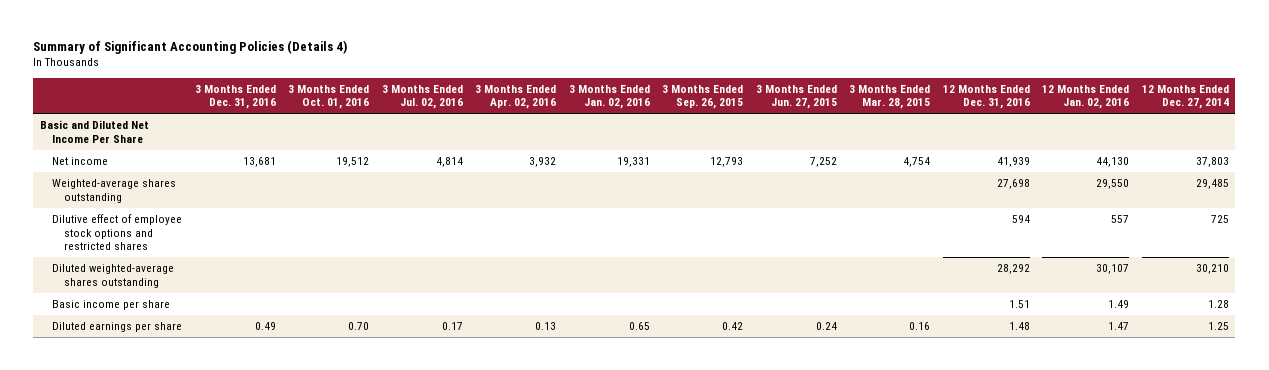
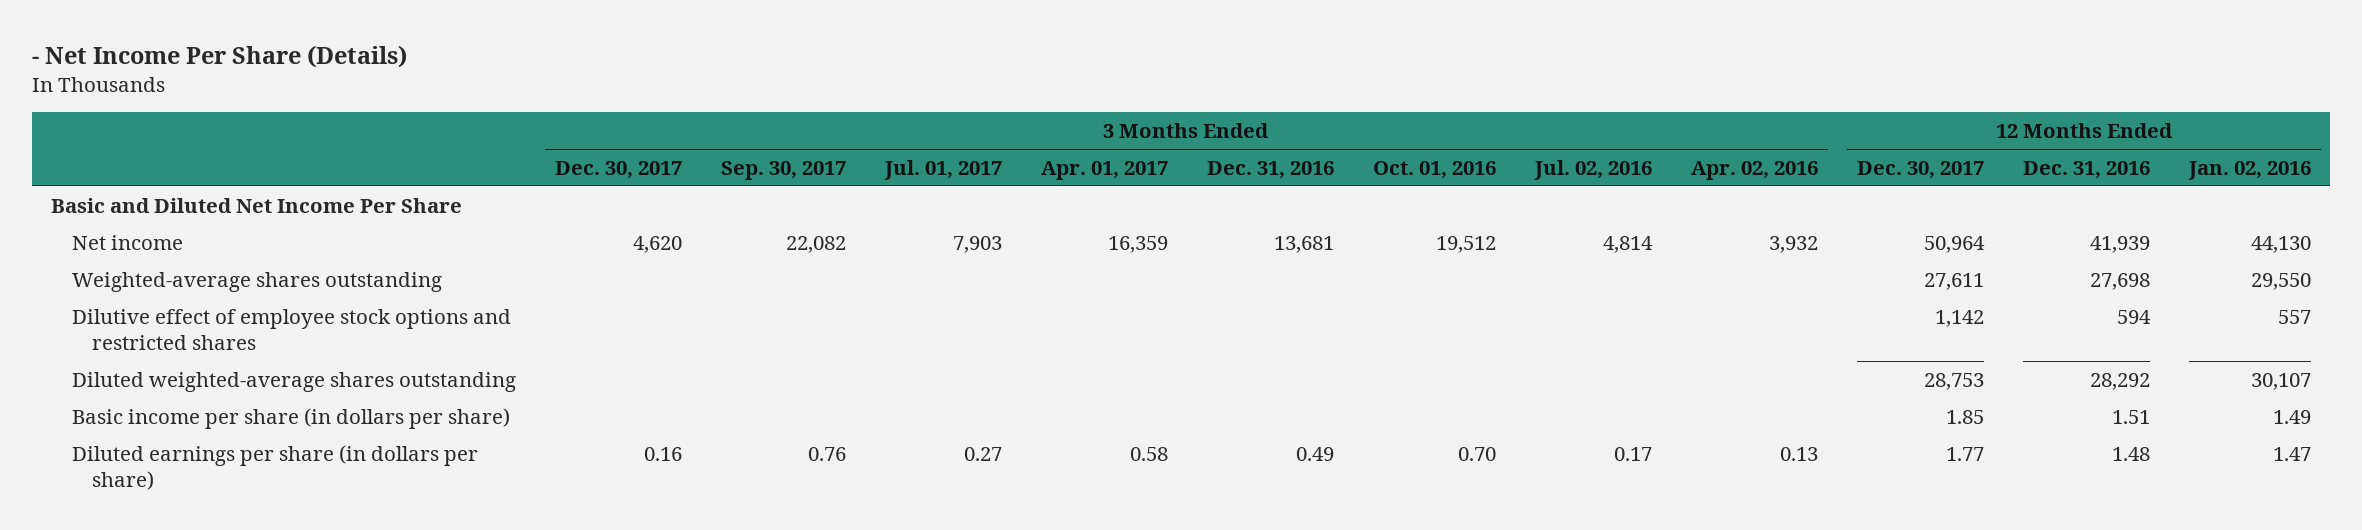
- Summary of Significant Accounting Policies (Details 4)
+ - Net Income Per Share (Details)
- | 3 Months Ended Dec. 31, 2016 | 3 Months Ended Oct. 01, 2016 | 3 Months Ended Jul. 02, 2016 | 3 Months Ended Apr. 02, 2016 | 3 Months Ended Jan. 02, 2016 | 3 Months Ended Sep. 26, 2015 | 3 Months Ended Jun. 27, 2015 | 3 Months Ended Mar. 28, 2015 | 12 Months Ended Dec. 31, 2016 | 12 Months Ended Jan. 02, 2016 | 12 Months Ended Dec. 27, 2014
+ | 3 Months Ended Dec. 30, 2017 | 3 Months Ended Sep. 30, 2017 | 3 Months Ended Jul. 01, 2017 | 3 Months Ended Apr. 01, 2017 | 3 Months Ended Dec. 31, 2016 | 3 Months Ended Oct. 01, 2016 | 3 Months Ended Jul. 02, 2016 | 3 Months Ended Apr. 02, 2016 | 12 Months Ended Dec. 30, 2017 | 12 Months Ended Dec. 31, 2016 | 12 Months Ended Jan. 02, 2016
- Basic income per share | | | | | | | | | 1.51 | 1.49 | 1.28
- Diluted earnings per share | 0.49 | 0.70 | 0.17 | 0.13 | 0.65 | 0.42 | 0.24 | 0.16 | 1.48 | 1.47 | 1.25
+ Basic income per share (in dollars per share) | | | | | | | | | 1.85 | 1.51 | 1.49
+ Diluted earnings per share (in dollars per share) | 0.16 | 0.76 | 0.27 | 0.58 | 0.49 | 0.70 | 0.17 | 0.13 | 1.77 | 1.48 | 1.47

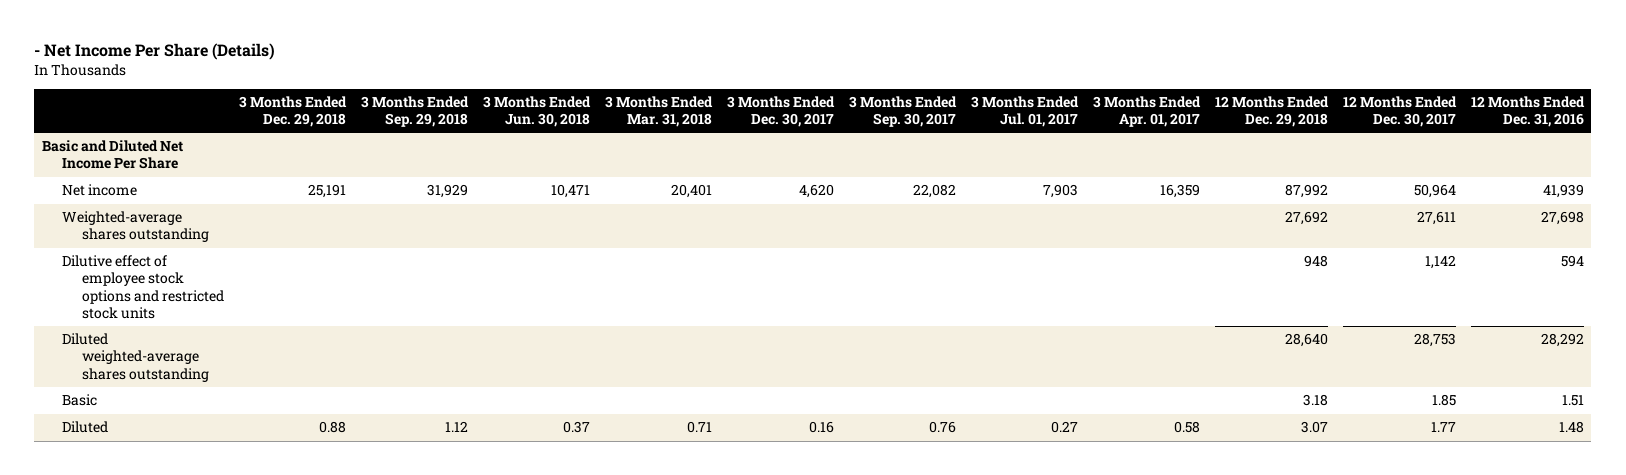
- | 3 Months Ended Dec. 30, 2017 | 3 Months Ended Sep. 30, 2017 | 3 Months Ended Jul. 01, 2017 | 3 Months Ended Apr. 01, 2017 | 3 Months Ended Dec. 31, 2016 | 3 Months Ended Oct. 01, 2016 | 3 Months Ended Jul. 02, 2016 | 3 Months Ended Apr. 02, 2016 | 12 Months Ended Dec. 30, 2017 | 12 Months Ended Dec. 31, 2016 | 12 Months Ended Jan. 02, 2016
+ | 3 Months Ended Dec. 29, 2018 | 3 Months Ended Sep. 29, 2018 | 3 Months Ended Jun. 30, 2018 | 3 Months Ended Mar. 31, 2018 | 3 Months Ended Dec. 30, 2017 | 3 Months Ended Sep. 30, 2017 | 3 Months Ended Jul. 01, 2017 | 3 Months Ended Apr. 01, 2017 | 12 Months Ended Dec. 29, 2018 | 12 Months Ended Dec. 30, 2017 | 12 Months Ended Dec. 31, 2016
- Dilutive effect of employee stock options and restricted shares | | | | | | | | | 1,142 | 594 | 557
+ Dilutive effect of employee stock options and restricted stock units | | | | | | | | | 948 | 1,142 | 594
- Basic income per share (in dollars per share) | | | | | | | | | 1.85 | 1.51 | 1.49
- Diluted earnings per share (in dollars per share) | 0.16 | 0.76 | 0.27 | 0.58 | 0.49 | 0.70 | 0.17 | 0.13 | 1.77 | 1.48 | 1.47
+ Basic | | | | | | | | | 3.18 | 1.85 | 1.51
+ Diluted | 0.88 | 1.12 | 0.37 | 0.71 | 0.16 | 0.76 | 0.27 | 0.58 | 3.07 | 1.77 | 1.48

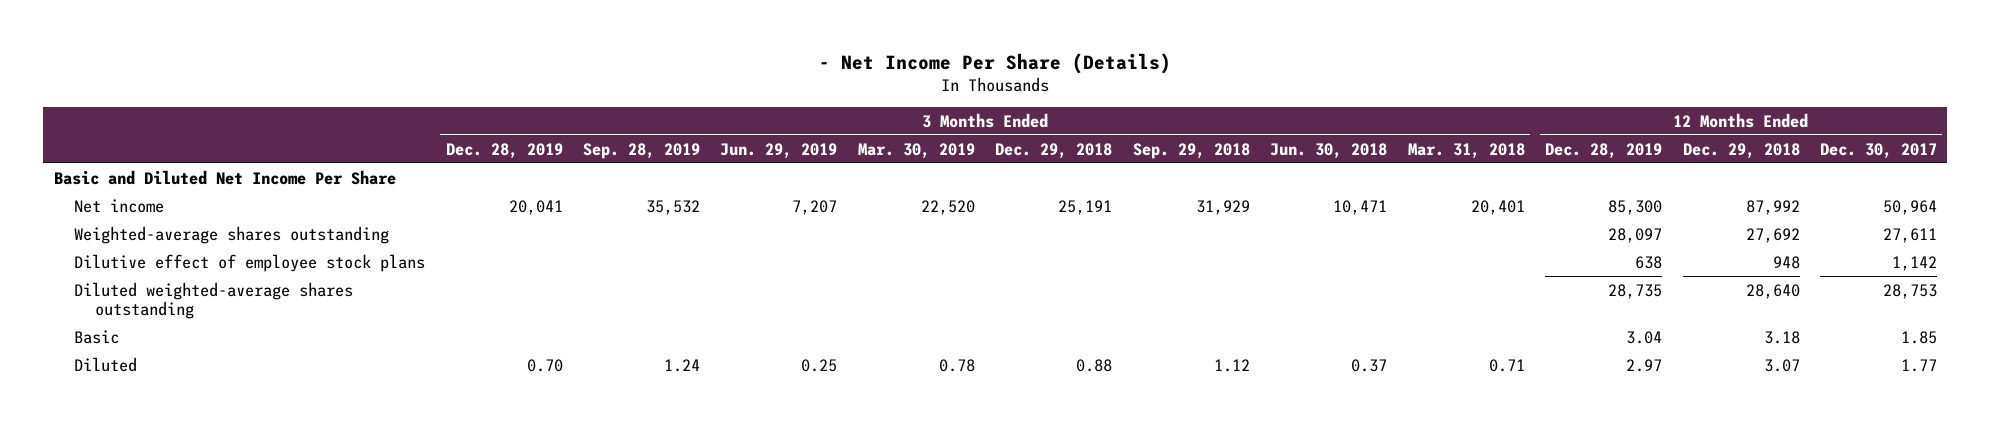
- | 3 Months Ended Dec. 29, 2018 | 3 Months Ended Sep. 29, 2018 | 3 Months Ended Jun. 30, 2018 | 3 Months Ended Mar. 31, 2018 | 3 Months Ended Dec. 30, 2017 | 3 Months Ended Sep. 30, 2017 | 3 Months Ended Jul. 01, 2017 | 3 Months Ended Apr. 01, 2017 | 12 Months Ended Dec. 29, 2018 | 12 Months Ended Dec. 30, 2017 | 12 Months Ended Dec. 31, 2016
+ | 3 Months Ended Dec. 28, 2019 | 3 Months Ended Sep. 28, 2019 | 3 Months Ended Jun. 29, 2019 | 3 Months Ended Mar. 30, 2019 | 3 Months Ended Dec. 29, 2018 | 3 Months Ended Sep. 29, 2018 | 3 Months Ended Jun. 30, 2018 | 3 Months Ended Mar. 31, 2018 | 12 Months Ended Dec. 28, 2019 | 12 Months Ended Dec. 29, 2018 | 12 Months Ended Dec. 30, 2017
- Dilutive effect of employee stock options and restricted stock units | | | | | | | | | 948 | 1,142 | 594
+ Dilutive effect of employee stock plans | | | | | | | | | 638 | 948 | 1,142

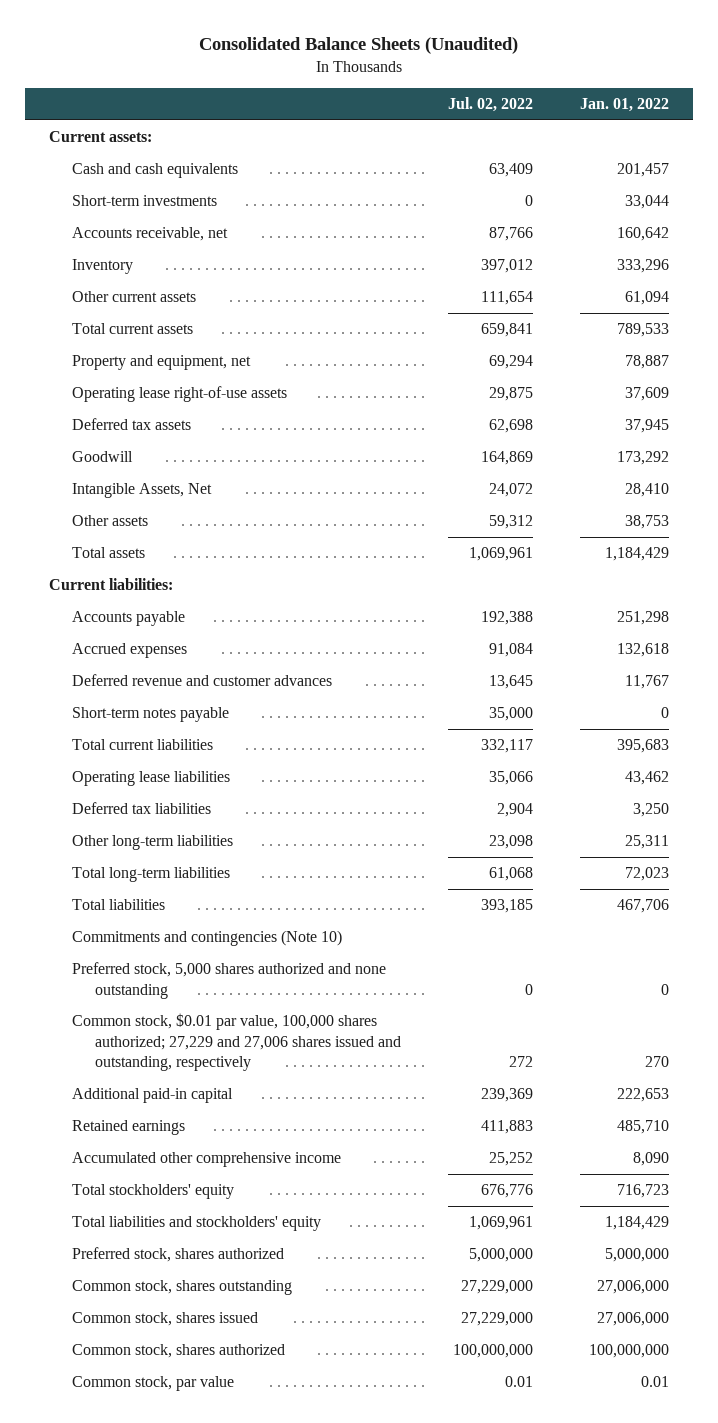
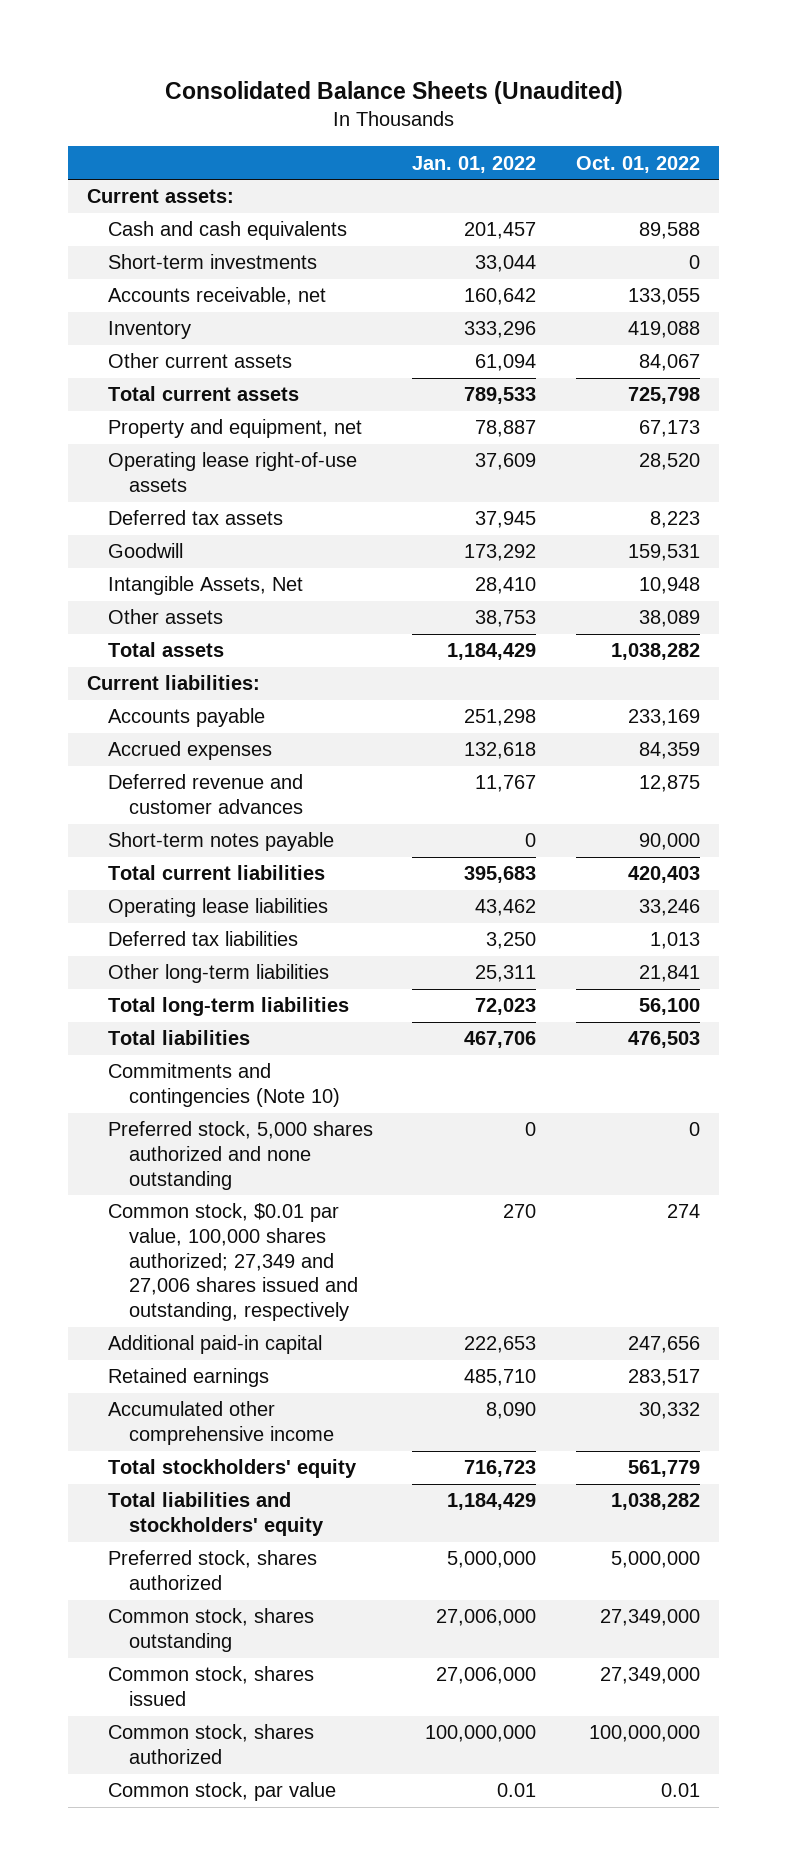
- | Jul. 02, 2022 | Jan. 01, 2022
+ | Jan. 01, 2022 | Oct. 01, 2022
- Common stock, $0.01 par value, 100,000 shares authorized; 27,229 and 27,006 shares issued and outstanding, respectively | 272 | 270
+ Common stock, $0.01 par value, 100,000 shares authorized; 27,349 and 27,006 shares issued and outstanding, respectively | 270 | 274

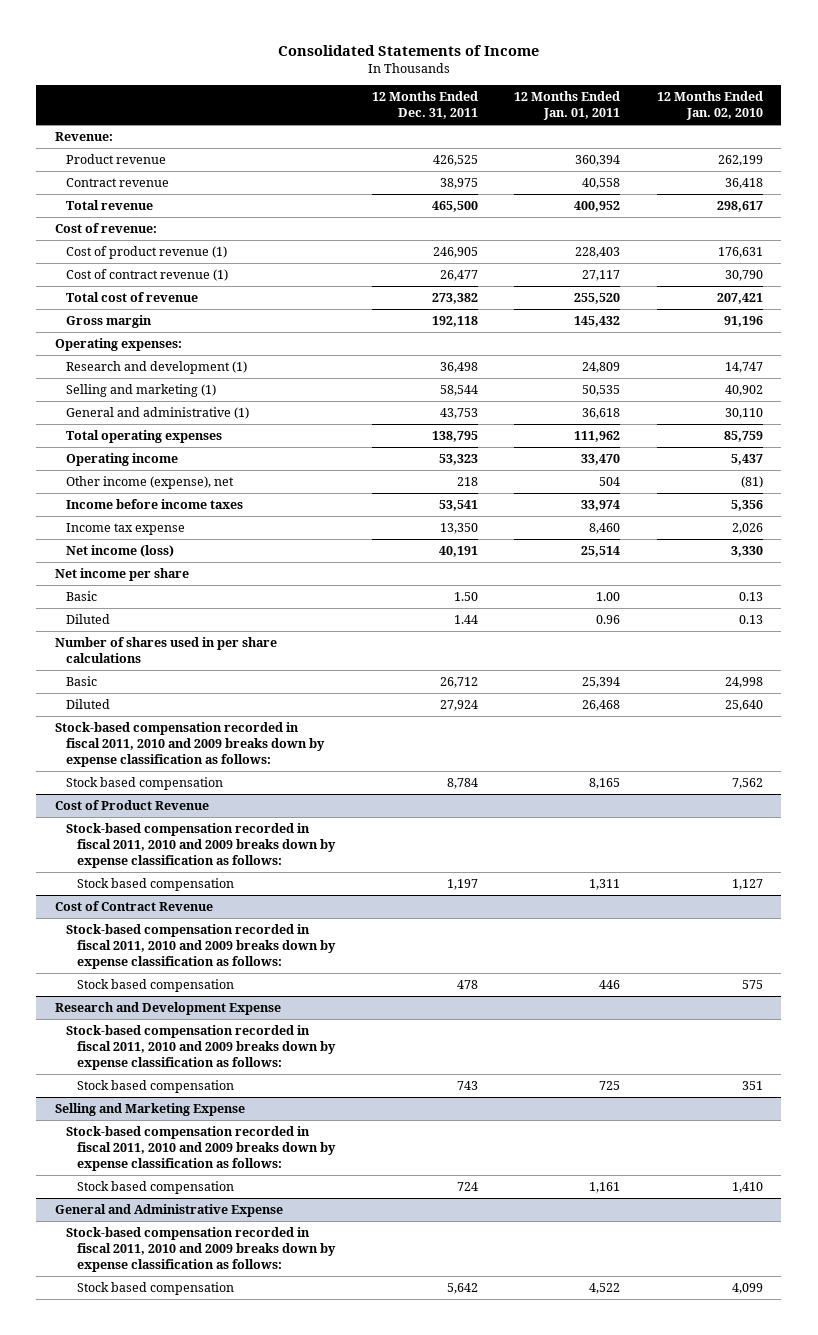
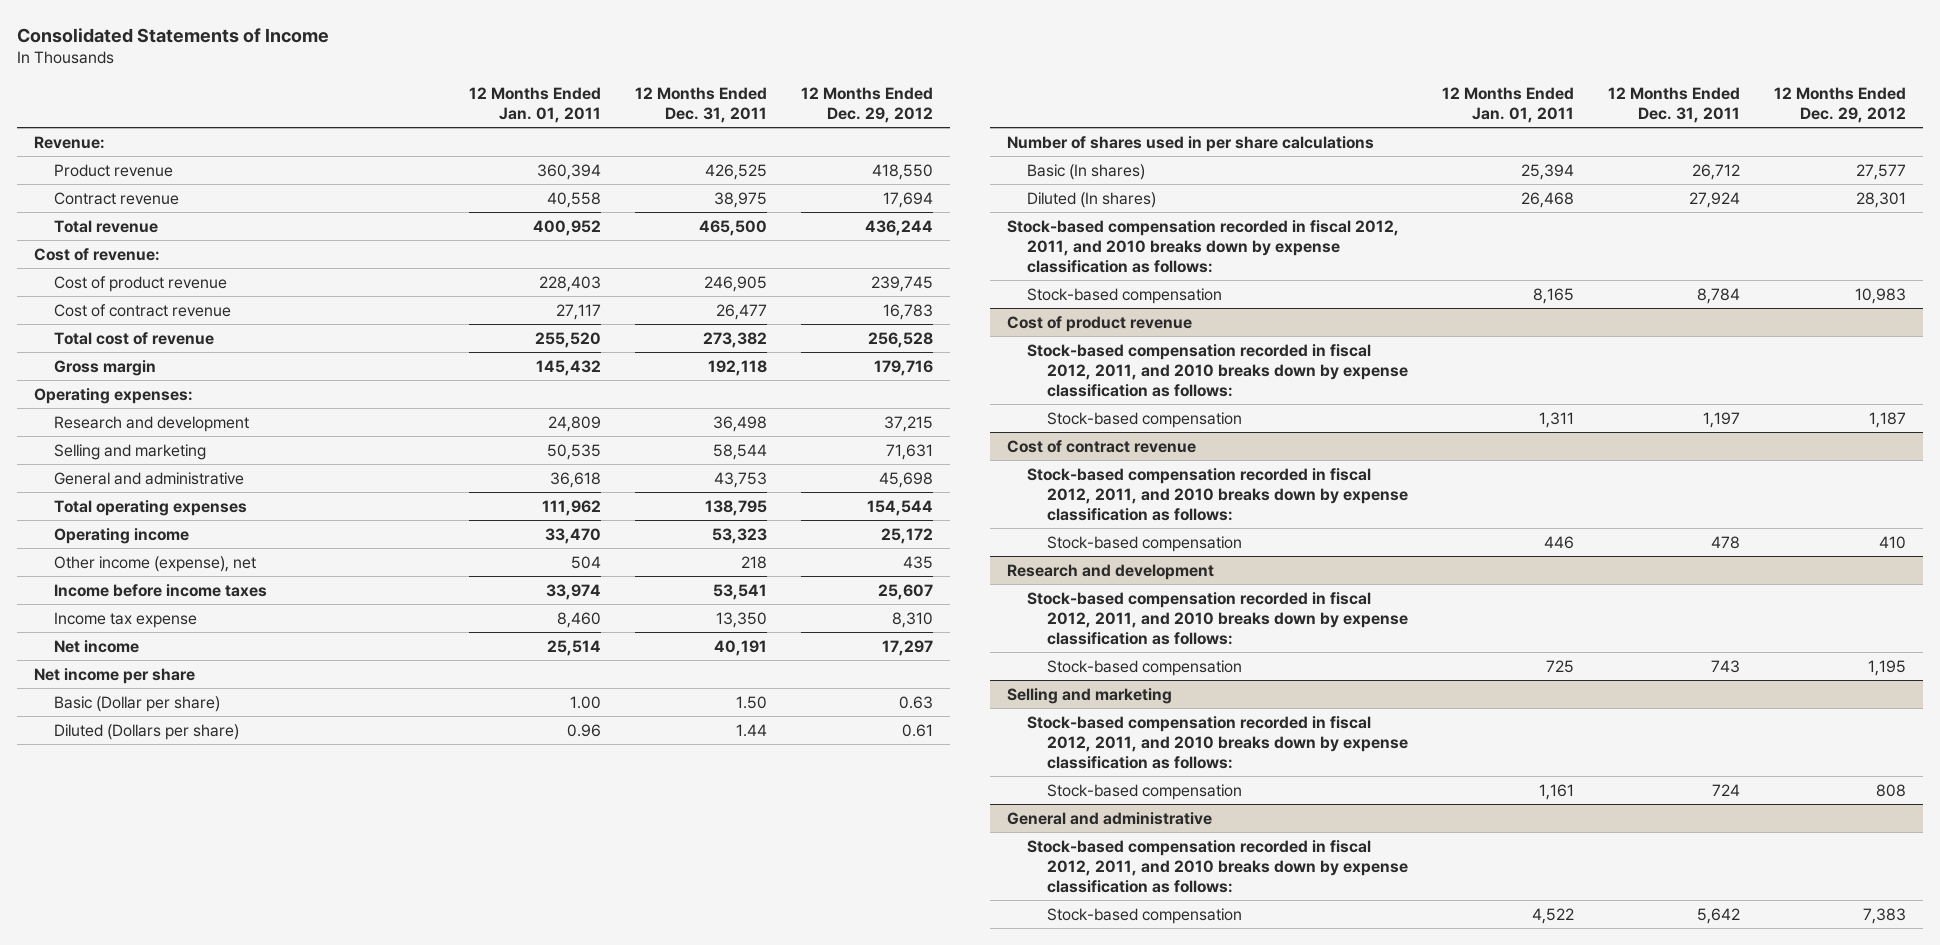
- | 12 Months Ended Dec. 31, 2011 | 12 Months Ended Jan. 01, 2011 | 12 Months Ended Jan. 02, 2010
+ | 12 Months Ended Jan. 01, 2011 | 12 Months Ended Dec. 31, 2011 | 12 Months Ended Dec. 29, 2012
- Cost of product revenue (1) | 246,905 | 228,403 | 176,631
- Cost of contract revenue (1) | 26,477 | 27,117 | 30,790
+ Cost of product revenue | 228,403 | 246,905 | 239,745
+ Cost of contract revenue | 27,117 | 26,477 | 16,783
- Research and development (1) | 36,498 | 24,809 | 14,747
- Selling and marketing (1) | 58,544 | 50,535 | 40,902
- General and administrative (1) | 43,753 | 36,618 | 30,110
+ Research and development | 24,809 | 36,498 | 37,215
+ Selling and marketing | 50,535 | 58,544 | 71,631
+ General and administrative | 36,618 | 43,753 | 45,698
- Net income (loss) | 40,191 | 25,514 | 3,330
+ Net income | 25,514 | 40,191 | 17,297
- Basic | 1.50 | 1.00 | 0.13
- Diluted | 1.44 | 0.96 | 0.13
+ Basic (Dollar per share) | 1.00 | 1.50 | 0.63
+ Diluted (Dollars per share) | 0.96 | 1.44 | 0.61
- Basic | 26,712 | 25,394 | 24,998
- Diluted | 27,924 | 26,468 | 25,640
- Stock-based compensation recorded in fiscal 2011, 2010 and 2009 breaks down by expense classification as follows:
- Stock based compensation | 8,784 | 8,165 | 7,562
- Cost of Product Revenue
- Stock-based compensation recorded in fiscal 2011, 2010 and 2009 breaks down by expense classification as follows:
- Stock based compensation | 1,197 | 1,311 | 1,127
- Cost of Contract Revenue
- Stock-based compensation recorded in fiscal 2011, 2010 and 2009 breaks down by expense classification as follows:
- Stock based compensation | 478 | 446 | 575
- Research and Development Expense
- Stock-based compensation recorded in fiscal 2011, 2010 and 2009 breaks down by expense classification as follows:
- Stock based compensation | 743 | 725 | 351
- Selling and Marketing Expense
- Stock-based compensation recorded in fiscal 2011, 2010 and 2009 breaks down by expense classification as follows:
- Stock based compensation | 724 | 1,161 | 1,410
- General and Administrative Expense
- Stock-based compensation recorded in fiscal 2011, 2010 and 2009 breaks down by expense classification as follows:
- Stock based compensation | 5,642 | 4,522 | 4,099
+ Basic (In shares) | 25,394 | 26,712 | 27,577
+ Diluted (In shares) | 26,468 | 27,924 | 28,301
+ Stock-based compensation recorded in fiscal 2012, 2011, and 2010 breaks down by expense classification as follows:
+ Stock-based compensation | 8,165 | 8,784 | 10,983
+ Cost of product revenue
+ Stock-based compensation recorded in fiscal 2012, 2011, and 2010 breaks down by expense classification as follows:
+ Stock-based compensation | 1,311 | 1,197 | 1,187
+ Cost of contract revenue
+ Stock-based compensation recorded in fiscal 2012, 2011, and 2010 breaks down by expense classification as follows:
+ Stock-based compensation | 446 | 478 | 410
+ Research and development
+ Stock-based compensation recorded in fiscal 2012, 2011, and 2010 breaks down by expense classification as follows:
+ Stock-based compensation | 725 | 743 | 1,195
+ Selling and marketing
+ Stock-based compensation recorded in fiscal 2012, 2011, and 2010 breaks down by expense classification as follows:
+ Stock-based compensation | 1,161 | 724 | 808
+ General and administrative
+ Stock-based compensation recorded in fiscal 2012, 2011, and 2010 breaks down by expense classification as follows:
+ Stock-based compensation | 4,522 | 5,642 | 7,383

